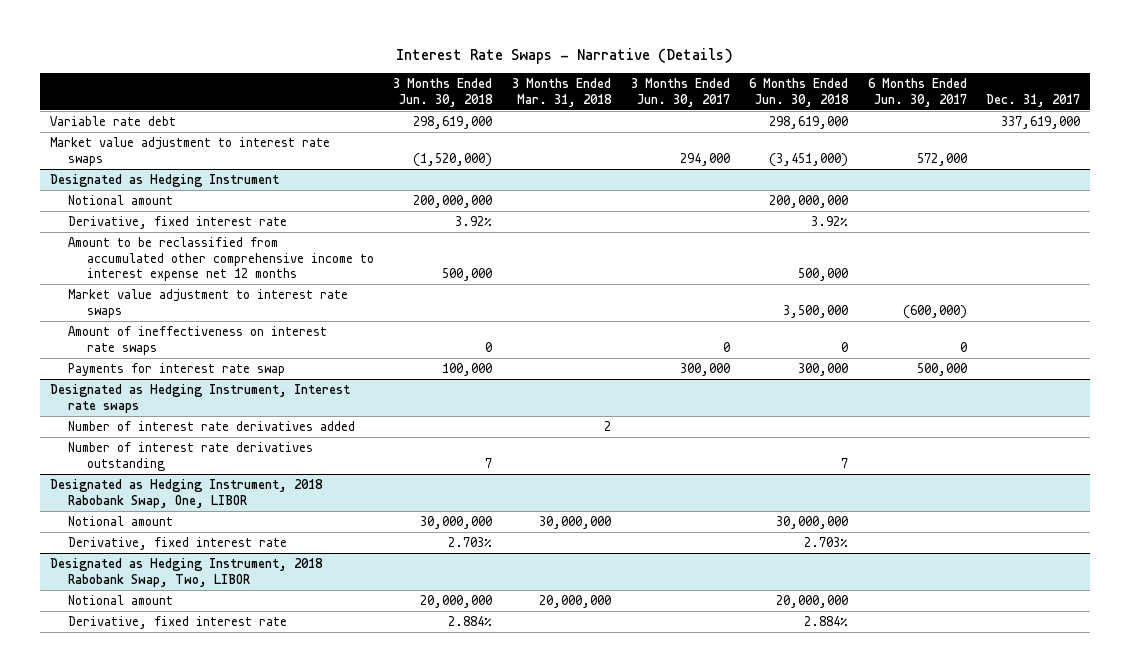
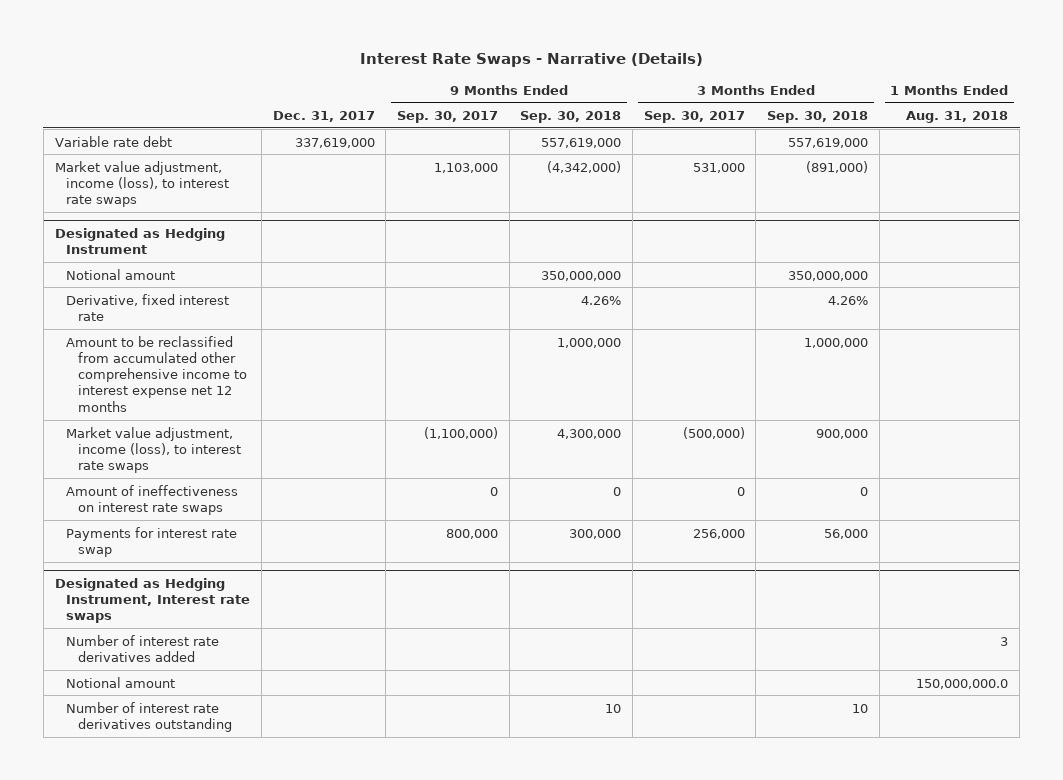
- | 3 Months Ended Jun. 30, 2018 | 3 Months Ended Mar. 31, 2018 | 3 Months Ended Jun. 30, 2017 | 6 Months Ended Jun. 30, 2018 | 6 Months Ended Jun. 30, 2017 | Dec. 31, 2017
+ | Dec. 31, 2017 | 9 Months Ended Sep. 30, 2017 | 9 Months Ended Sep. 30, 2018 | 3 Months Ended Sep. 30, 2017 | 3 Months Ended Sep. 30, 2018 | 1 Months Ended Aug. 31, 2018
- Market value adjustment to interest rate swaps | (1,520,000) | | 294,000 | (3,451,000) | 572,000 |
+ Market value adjustment, income (loss), to interest rate swaps | | 1,103,000 | (4,342,000) | 531,000 | (891,000) |
@ Designated as Hedging Instrument
- Market value adjustment to interest rate swaps | | | | 3,500,000 | (600,000) |
+ Market value adjustment, income (loss), to interest rate swaps | | (1,100,000) | 4,300,000 | (500,000) | 900,000 |
@ Designated as Hedging Instrument, Interest rate swaps
+ Notional amount | | | | | | 150,000,000.0
- Designated as Hedging Instrument, 2018 Rabobank Swap, One, LIBOR
- Notional amount | 30,000,000 | 30,000,000 | | 30,000,000 | |
- Derivative, fixed interest rate | 2.703% | | | 2.703% | |
- Designated as Hedging Instrument, 2018 Rabobank Swap, Two, LIBOR
- Notional amount | 20,000,000 | 20,000,000 | | 20,000,000 | |
- Derivative, fixed interest rate | 2.884% | | | 2.884% | |

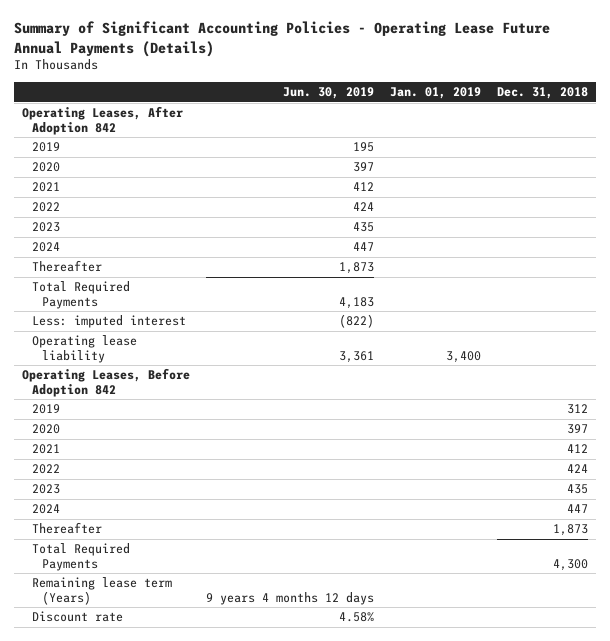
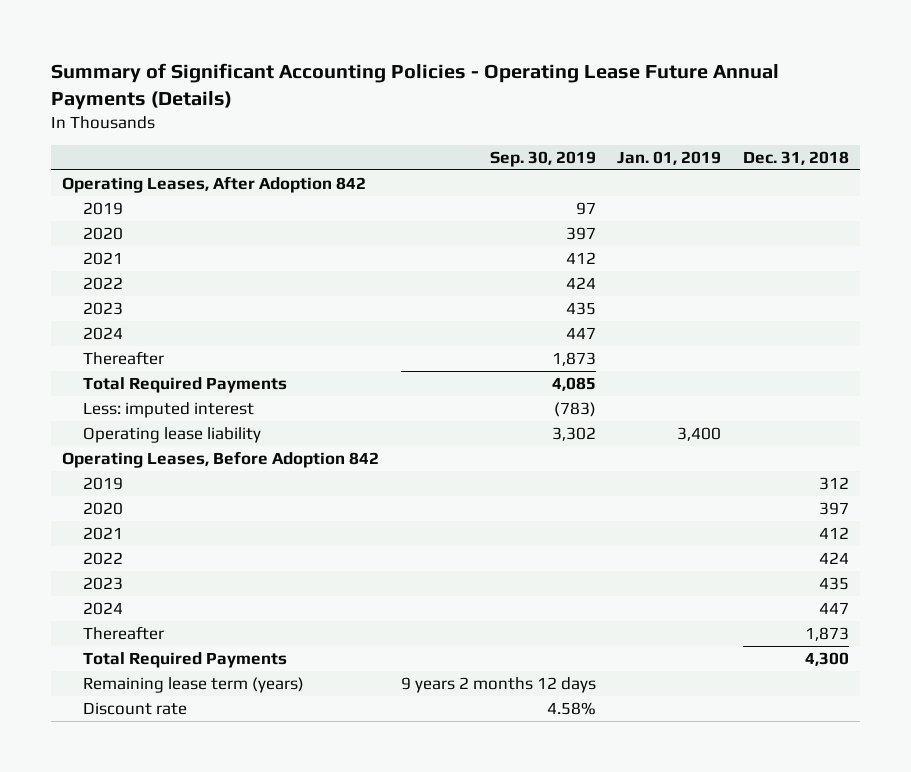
- | Jun. 30, 2019 | Jan. 01, 2019 | Dec. 31, 2018
+ | Sep. 30, 2019 | Jan. 01, 2019 | Dec. 31, 2018
- Remaining lease term (Years) | 9 years 4 months 12 days | |
+ Remaining lease term (years) | 9 years 2 months 12 days | |

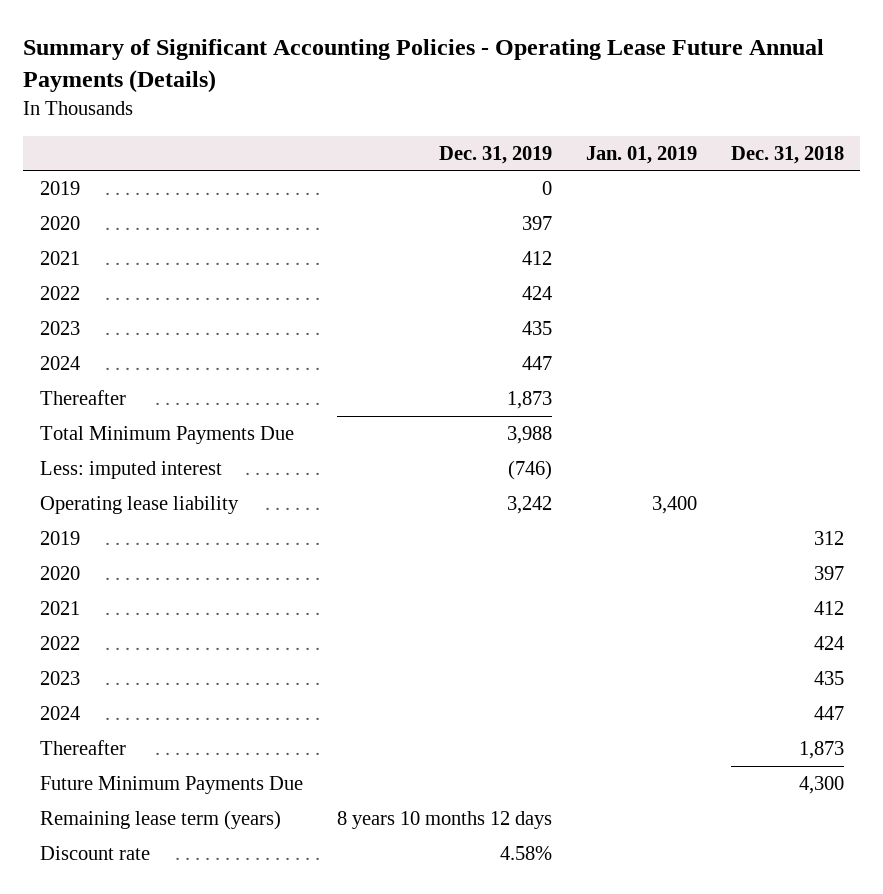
- | Sep. 30, 2019 | Jan. 01, 2019 | Dec. 31, 2018
+ | Dec. 31, 2019 | Jan. 01, 2019 | Dec. 31, 2018
- Operating Leases, After Adoption 842
- Total Required Payments | 4,085 | |
+ Total Minimum Payments Due | 3,988 | |
- Operating Leases, Before Adoption 842
- Total Required Payments | | | 4,300
+ Future Minimum Payments Due | | | 4,300

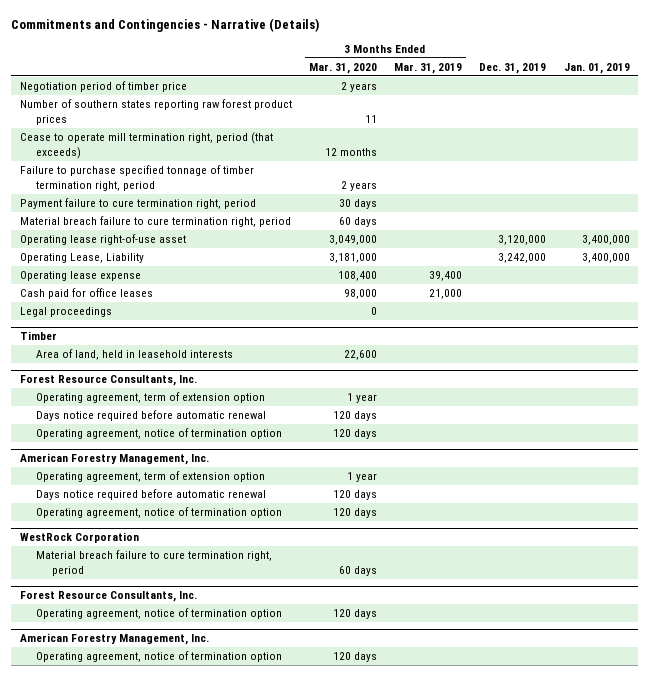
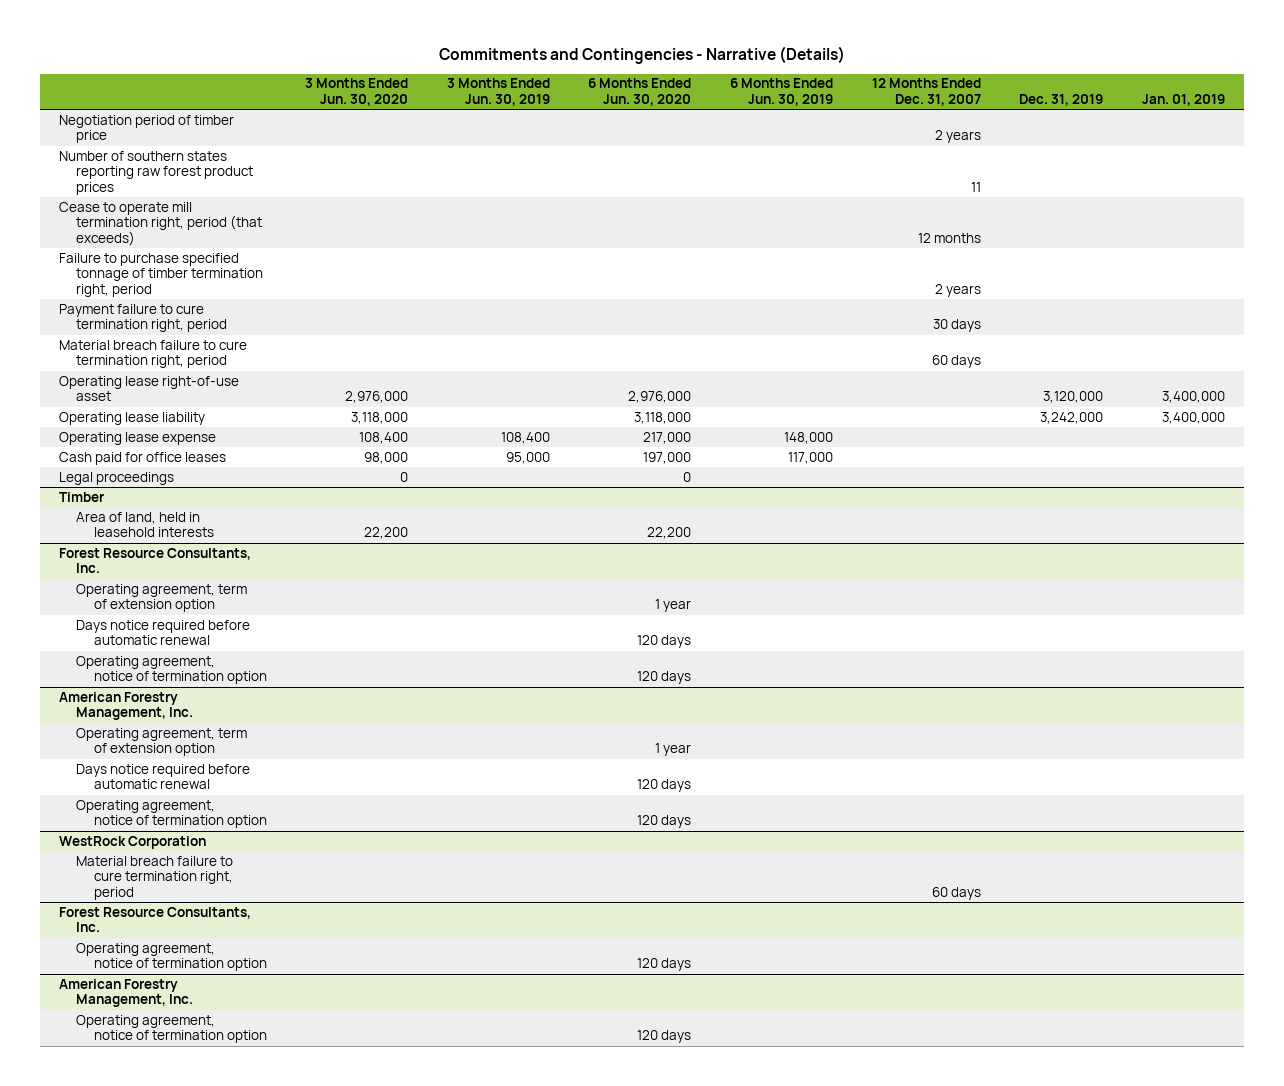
- | 3 Months Ended Mar. 31, 2020 | 3 Months Ended Mar. 31, 2019 | Dec. 31, 2019 | Jan. 01, 2019
+ | 3 Months Ended Jun. 30, 2020 | 3 Months Ended Jun. 30, 2019 | 6 Months Ended Jun. 30, 2020 | 6 Months Ended Jun. 30, 2019 | 12 Months Ended Dec. 31, 2007 | Dec. 31, 2019 | Jan. 01, 2019
- Operating Lease, Liability | 3,181,000 | | 3,242,000 | 3,400,000
+ Operating lease liability | 3,118,000 | | 3,118,000 | | | 3,242,000 | 3,400,000

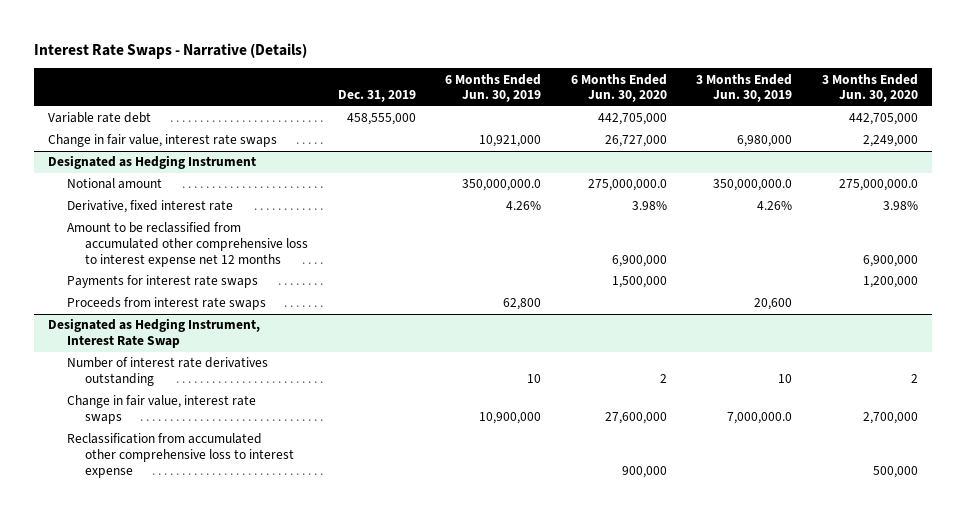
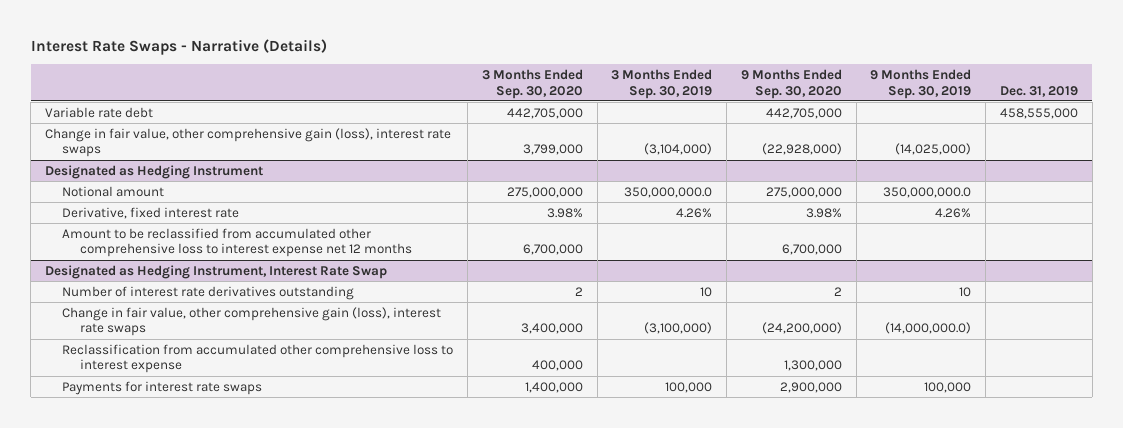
- | Dec. 31, 2019 | 6 Months Ended Jun. 30, 2019 | 6 Months Ended Jun. 30, 2020 | 3 Months Ended Jun. 30, 2019 | 3 Months Ended Jun. 30, 2020
+ | 3 Months Ended Sep. 30, 2020 | 3 Months Ended Sep. 30, 2019 | 9 Months Ended Sep. 30, 2020 | 9 Months Ended Sep. 30, 2019 | Dec. 31, 2019
- Change in fair value, interest rate swaps | | 10,921,000 | 26,727,000 | 6,980,000 | 2,249,000
+ Change in fair value, other comprehensive gain (loss), interest rate swaps | 3,799,000 | (3,104,000) | (22,928,000) | (14,025,000) |
@ Designated as Hedging Instrument
- Payments for interest rate swaps | | | 1,500,000 | | 1,200,000
- Proceeds from interest rate swaps | | 62,800 | | 20,600 |
@ Designated as Hedging Instrument, Interest Rate Swap
- Change in fair value, interest rate swaps | | 10,900,000 | 27,600,000 | 7,000,000.0 | 2,700,000
+ Change in fair value, other comprehensive gain (loss), interest rate swaps | 3,400,000 | (3,100,000) | (24,200,000) | (14,000,000.0) |
+ Payments for interest rate swaps | 1,400,000 | 100,000 | 2,900,000 | 100,000 |

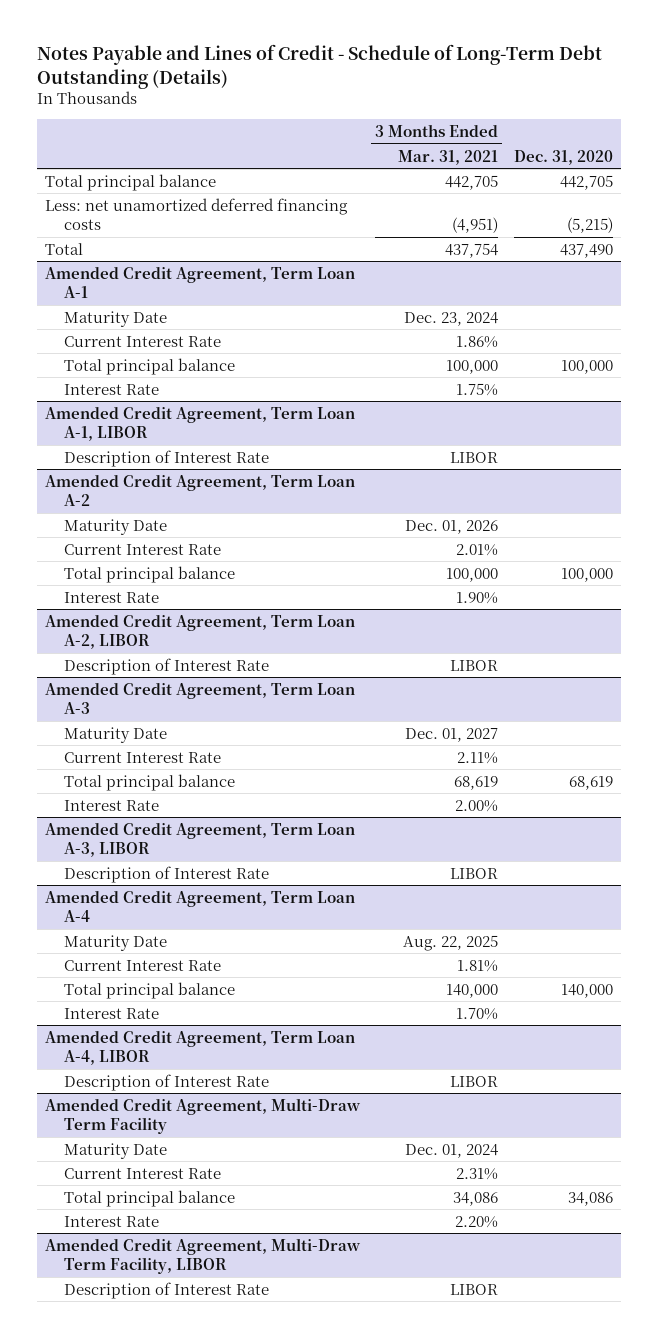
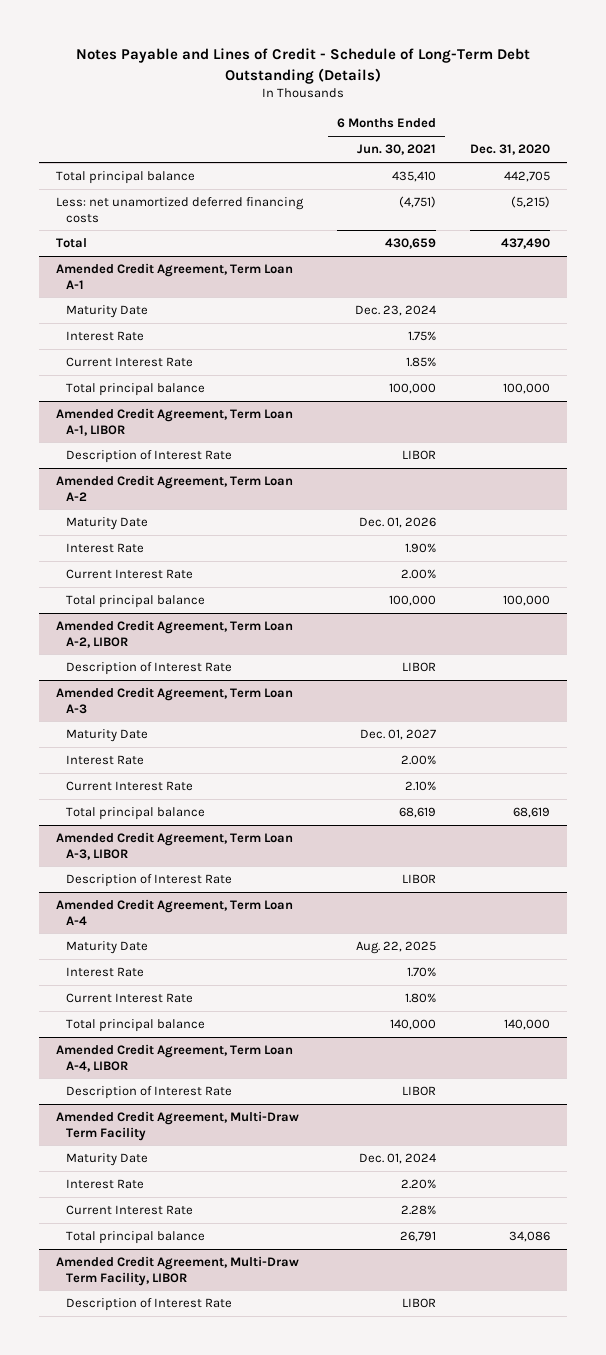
- | 3 Months Ended Mar. 31, 2021 | Dec. 31, 2020
+ | 6 Months Ended Jun. 30, 2021 | Dec. 31, 2020
@ Amended Credit Agreement, Term Loan A-1
moved up: Interest Rate | 1.75% |
@ Amended Credit Agreement, Term Loan A-2
moved up: Interest Rate | 1.90% |
@ Amended Credit Agreement, Term Loan A-3
moved up: Interest Rate | 2.00% |
@ Amended Credit Agreement, Term Loan A-4
moved up: Interest Rate | 1.70% |
@ Amended Credit Agreement, Multi-Draw Term Facility
moved up: Interest Rate | 2.20% |

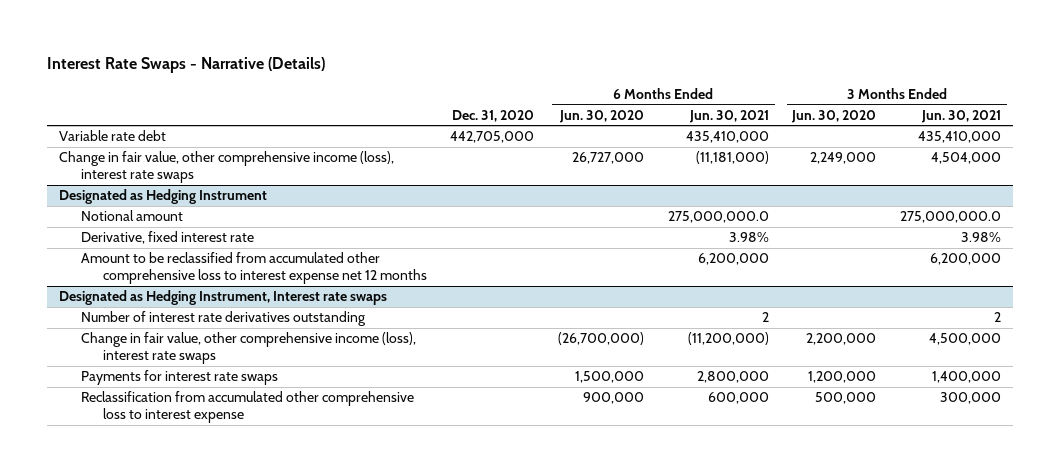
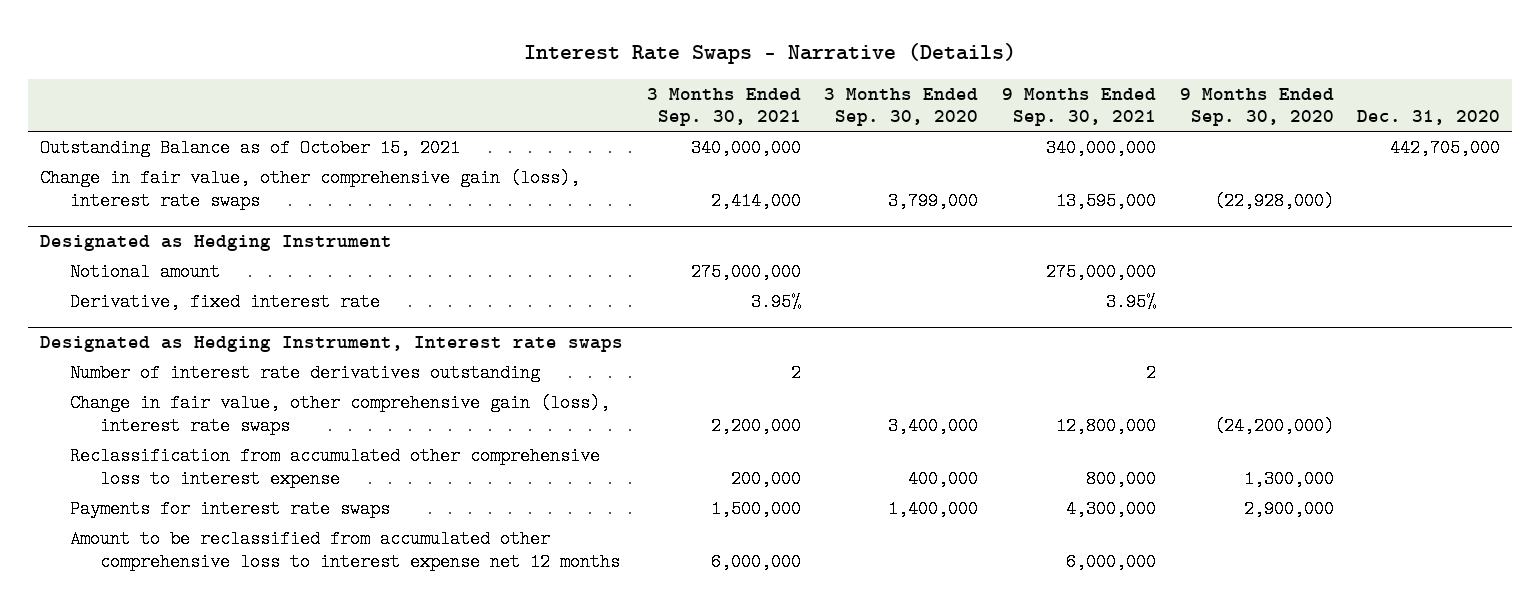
- | Dec. 31, 2020 | 6 Months Ended Jun. 30, 2020 | 6 Months Ended Jun. 30, 2021 | 3 Months Ended Jun. 30, 2020 | 3 Months Ended Jun. 30, 2021
+ | 3 Months Ended Sep. 30, 2021 | 3 Months Ended Sep. 30, 2020 | 9 Months Ended Sep. 30, 2021 | 9 Months Ended Sep. 30, 2020 | Dec. 31, 2020
- Variable rate debt | 442,705,000 | | 435,410,000 | | 435,410,000
- Change in fair value, other comprehensive income (loss), interest rate swaps | | 26,727,000 | (11,181,000) | 2,249,000 | 4,504,000
+ Outstanding Balance as of October 15, 2021 | 340,000,000 | | 340,000,000 | | 442,705,000
+ Change in fair value, other comprehensive gain (loss), interest rate swaps | 2,414,000 | 3,799,000 | 13,595,000 | (22,928,000) |
@ Designated as Hedging Instrument
- Amount to be reclassified from accumulated other comprehensive loss to interest expense net 12 months | | | 6,200,000 | | 6,200,000
@ Designated as Hedging Instrument, Interest rate swaps
- Change in fair value, other comprehensive income (loss), interest rate swaps | | (26,700,000) | (11,200,000) | 2,200,000 | 4,500,000
+ Change in fair value, other comprehensive gain (loss), interest rate swaps | 2,200,000 | 3,400,000 | 12,800,000 | (24,200,000) |
moved down: Payments for interest rate swaps | 1,500,000 | 1,400,000 | 4,300,000 | 2,900,000 |
+ Amount to be reclassified from accumulated other comprehensive loss to interest expense net 12 months | 6,000,000 | | 6,000,000 | |

